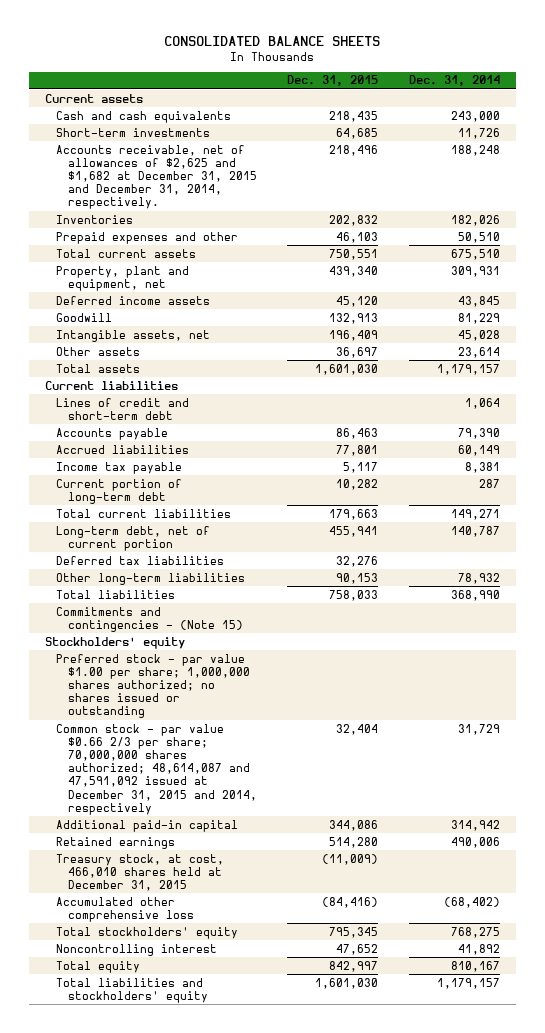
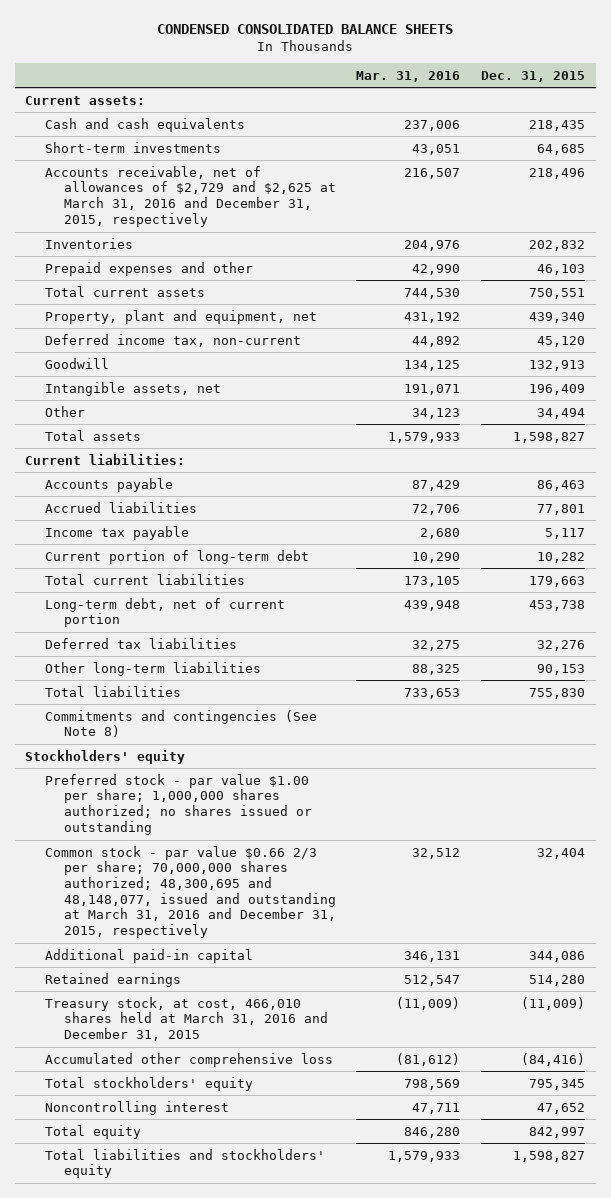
- CONSOLIDATED BALANCE SHEETS
+ CONDENSED CONSOLIDATED BALANCE SHEETS
- | Dec. 31, 2015 | Dec. 31, 2014
+ | Mar. 31, 2016 | Dec. 31, 2015
- Current assets
+ Current assets:
- Accounts receivable, net of allowances of $2,625 and $1,682 at December 31, 2015 and December 31, 2014, respectively. | 218,496 | 188,248
+ Accounts receivable, net of allowances of $2,729 and $2,625 at March 31, 2016 and December 31, 2015, respectively | 216,507 | 218,496
- Deferred income assets | 45,120 | 43,845
+ Deferred income tax, non-current | 44,892 | 45,120
- Other assets | 36,697 | 23,614
- Total assets | 1,601,030 | 1,179,157
- Current liabilities
- Lines of credit and short-term debt | | 1,064
+ Other | 34,123 | 34,494
+ Total assets | 1,579,933 | 1,598,827
+ Current liabilities:
- Long-term debt, net of current portion | 455,941 | 140,787
+ Long-term debt, net of current portion | 439,948 | 453,738
- Total liabilities | 758,033 | 368,990
- Commitments and contingencies - (Note 15)
+ Total liabilities | 733,653 | 755,830
+ Commitments and contingencies (See Note 8)
- Common stock - par value $0.66 2/3 per share; 70,000,000 shares authorized; 48,614,087 and 47,591,092 issued at December 31, 2015 and 2014, respectively | 32,404 | 31,729
+ Common stock - par value $0.66 2/3 per share; 70,000,000 shares authorized; 48,300,695 and 48,148,077, issued and outstanding at March 31, 2016 and December 31, 2015, respectively | 32,512 | 32,404
- Treasury stock, at cost, 466,010 shares held at December 31, 2015 | (11,009) |
+ Treasury stock, at cost, 466,010 shares held at March 31, 2016 and December 31, 2015 | (11,009) | (11,009)
- Total liabilities and stockholders' equity | 1,601,030 | 1,179,157
+ Total liabilities and stockholders' equity | 1,579,933 | 1,598,827

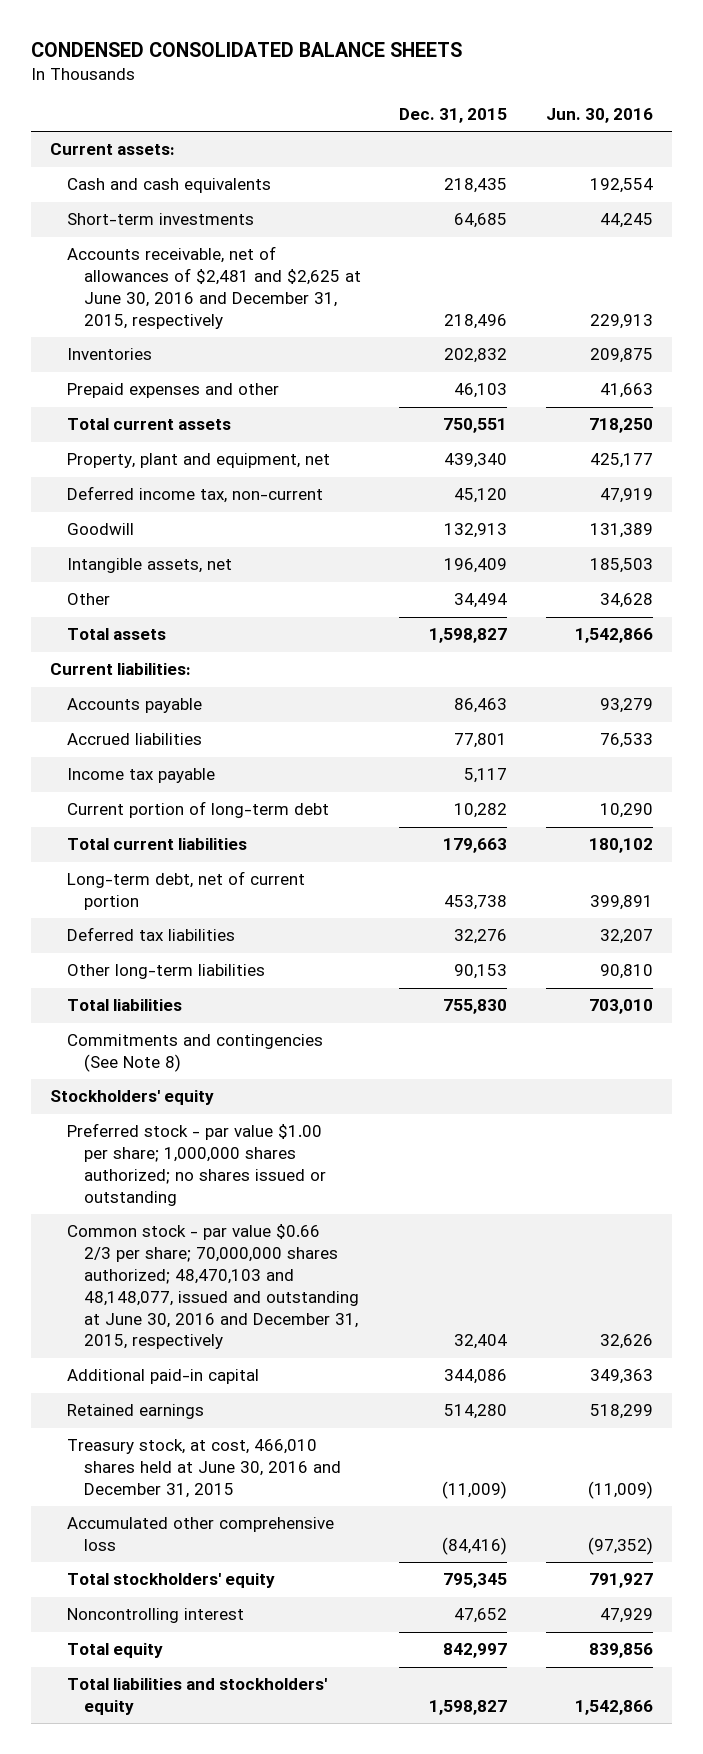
- | Mar. 31, 2016 | Dec. 31, 2015
+ | Dec. 31, 2015 | Jun. 30, 2016
- Accounts receivable, net of allowances of $2,729 and $2,625 at March 31, 2016 and December 31, 2015, respectively | 216,507 | 218,496
+ Accounts receivable, net of allowances of $2,481 and $2,625 at June 30, 2016 and December 31, 2015, respectively | 218,496 | 229,913
- Common stock - par value $0.66 2/3 per share; 70,000,000 shares authorized; 48,300,695 and 48,148,077, issued and outstanding at March 31, 2016 and December 31, 2015, respectively | 32,512 | 32,404
+ Common stock - par value $0.66 2/3 per share; 70,000,000 shares authorized; 48,470,103 and 48,148,077, issued and outstanding at June 30, 2016 and December 31, 2015, respectively | 32,404 | 32,626
- Treasury stock, at cost, 466,010 shares held at March 31, 2016 and December 31, 2015 | (11,009) | (11,009)
+ Treasury stock, at cost, 466,010 shares held at June 30, 2016 and December 31, 2015 | (11,009) | (11,009)

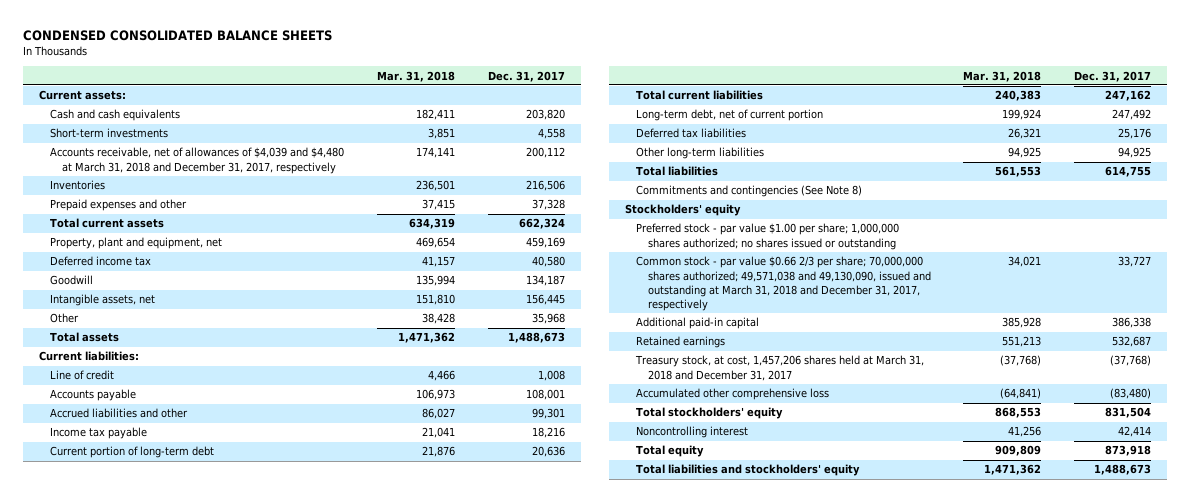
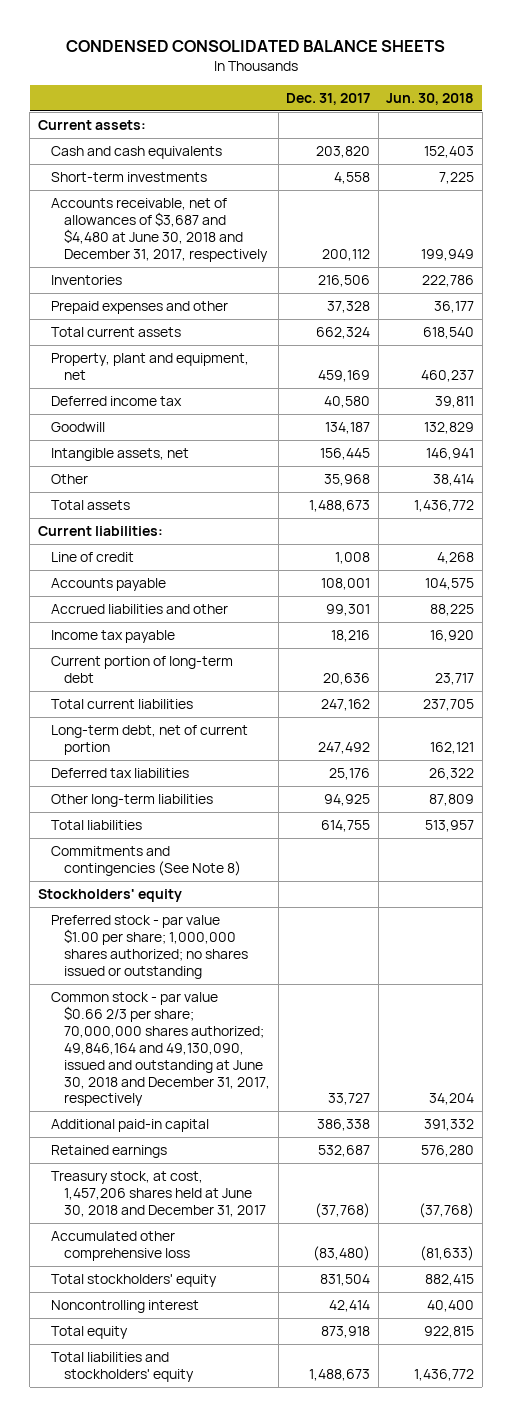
- | Mar. 31, 2018 | Dec. 31, 2017
+ | Dec. 31, 2017 | Jun. 30, 2018
- Accounts receivable, net of allowances of $4,039 and $4,480 at March 31, 2018 and December 31, 2017, respectively | 174,141 | 200,112
+ Accounts receivable, net of allowances of $3,687 and $4,480 at June 30, 2018 and December 31, 2017, respectively | 200,112 | 199,949
- Common stock - par value $0.66 2/3 per share; 70,000,000 shares authorized; 49,571,038 and 49,130,090, issued and outstanding at March 31, 2018 and December 31, 2017, respectively | 34,021 | 33,727
+ Common stock - par value $0.66 2/3 per share; 70,000,000 shares authorized; 49,846,164 and 49,130,090, issued and outstanding at June 30, 2018 and December 31, 2017, respectively | 33,727 | 34,204
- Treasury stock, at cost, 1,457,206 shares held at March 31, 2018 and December 31, 2017 | (37,768) | (37,768)
+ Treasury stock, at cost, 1,457,206 shares held at June 30, 2018 and December 31, 2017 | (37,768) | (37,768)

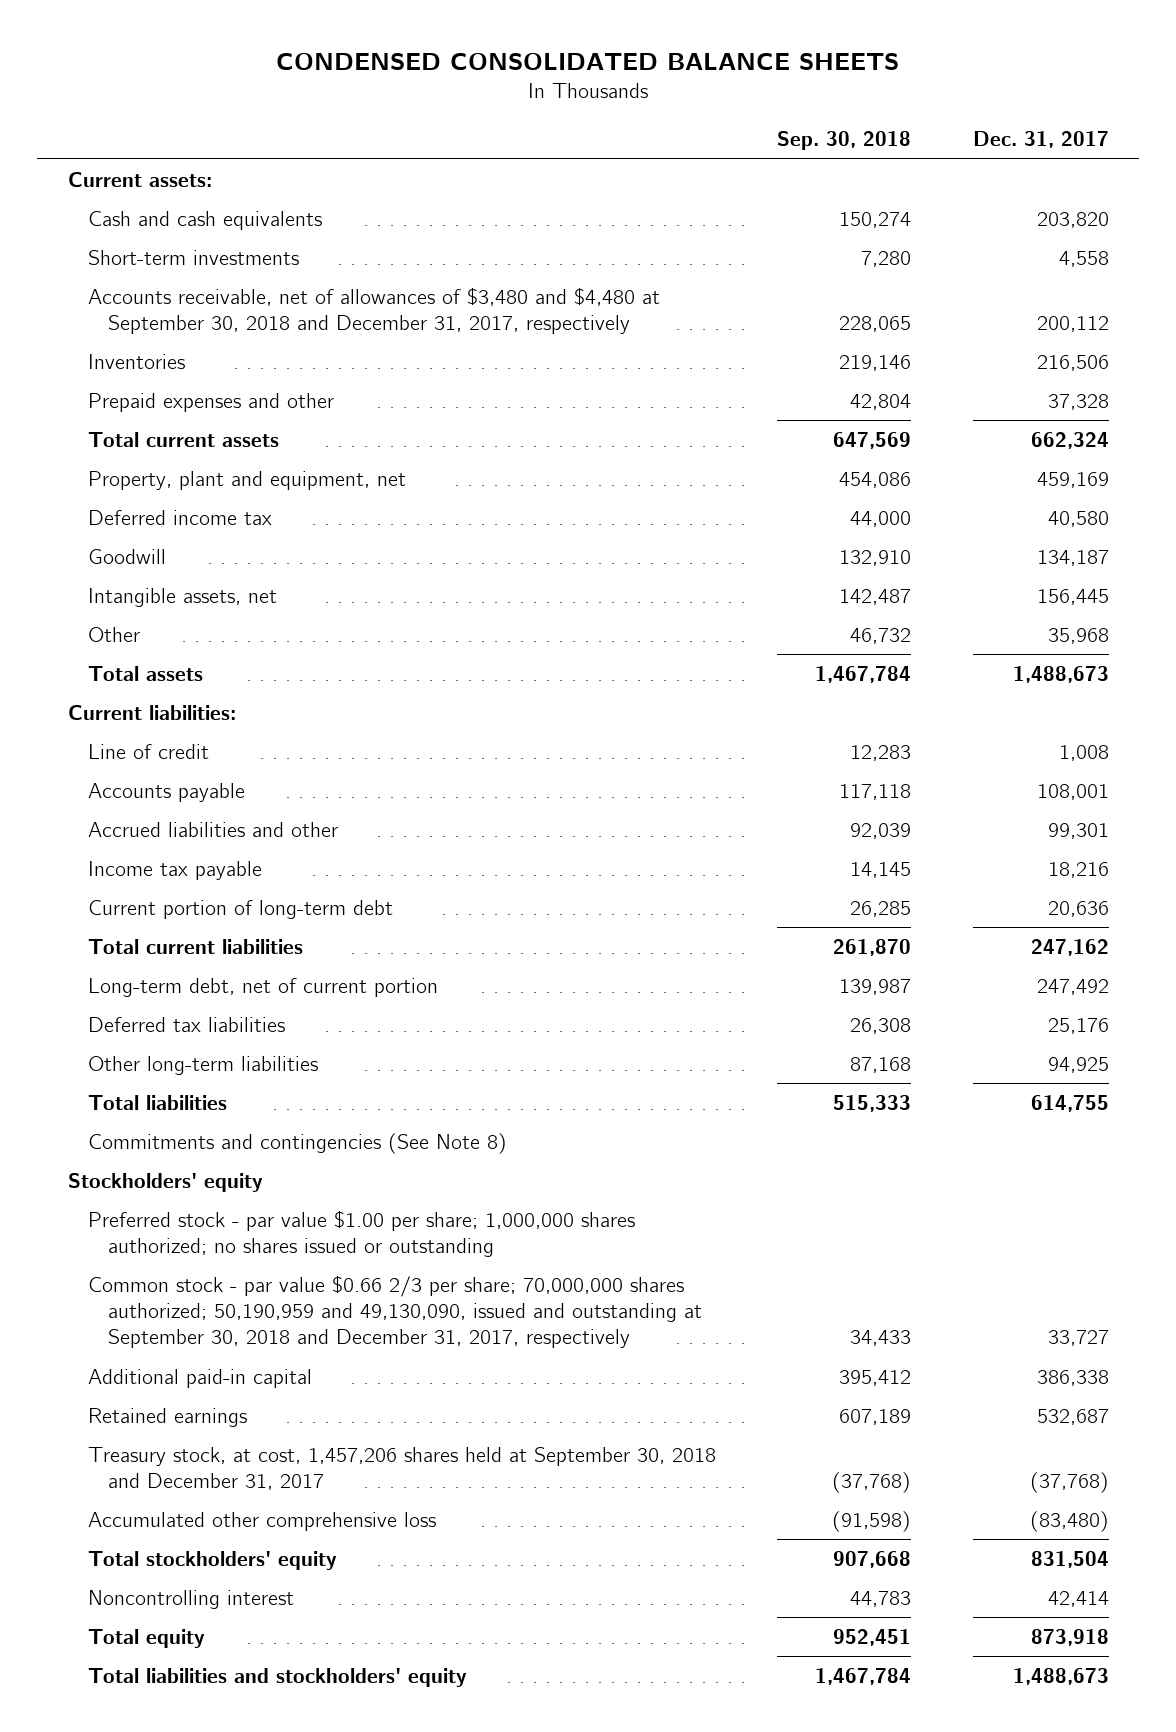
- | Dec. 31, 2017 | Jun. 30, 2018
+ | Sep. 30, 2018 | Dec. 31, 2017
- Accounts receivable, net of allowances of $3,687 and $4,480 at June 30, 2018 and December 31, 2017, respectively | 200,112 | 199,949
+ Accounts receivable, net of allowances of $3,480 and $4,480 at September 30, 2018 and December 31, 2017, respectively | 228,065 | 200,112
- Common stock - par value $0.66 2/3 per share; 70,000,000 shares authorized; 49,846,164 and 49,130,090, issued and outstanding at June 30, 2018 and December 31, 2017, respectively | 33,727 | 34,204
+ Common stock - par value $0.66 2/3 per share; 70,000,000 shares authorized; 50,190,959 and 49,130,090, issued and outstanding at September 30, 2018 and December 31, 2017, respectively | 34,433 | 33,727
- Treasury stock, at cost, 1,457,206 shares held at June 30, 2018 and December 31, 2017 | (37,768) | (37,768)
+ Treasury stock, at cost, 1,457,206 shares held at September 30, 2018 and December 31, 2017 | (37,768) | (37,768)

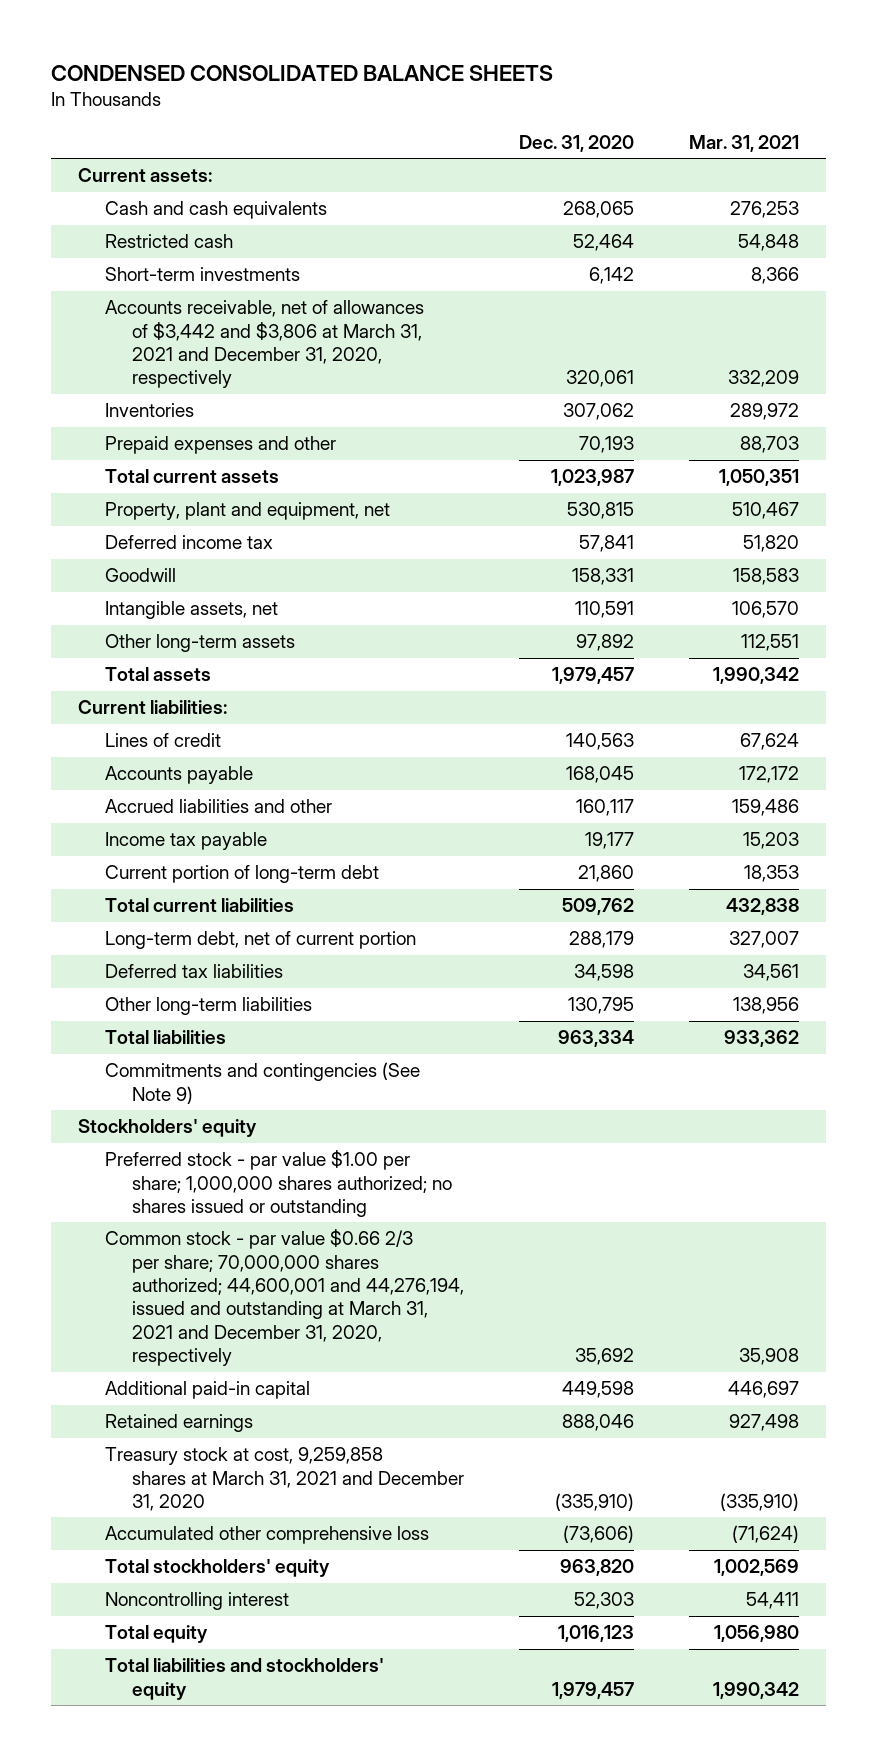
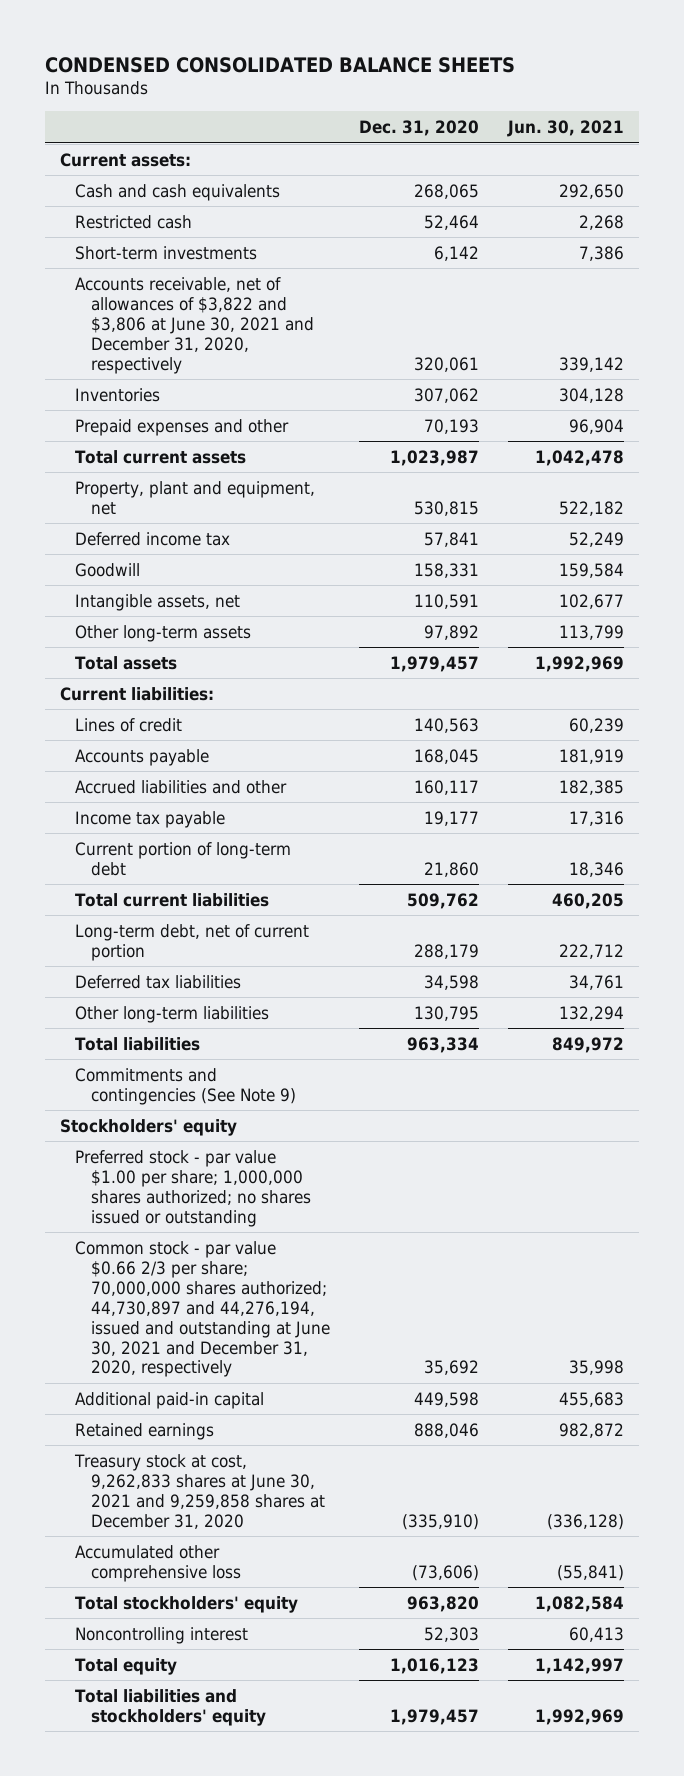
- | Dec. 31, 2020 | Mar. 31, 2021
+ | Dec. 31, 2020 | Jun. 30, 2021
- Accounts receivable, net of allowances of $3,442 and $3,806 at March 31, 2021 and December 31, 2020, respectively | 320,061 | 332,209
+ Accounts receivable, net of allowances of $3,822 and $3,806 at June 30, 2021 and December 31, 2020, respectively | 320,061 | 339,142
- Common stock - par value $0.66 2/3 per share; 70,000,000 shares authorized; 44,600,001 and 44,276,194, issued and outstanding at March 31, 2021 and December 31, 2020, respectively | 35,692 | 35,908
+ Common stock - par value $0.66 2/3 per share; 70,000,000 shares authorized; 44,730,897 and 44,276,194, issued and outstanding at June 30, 2021 and December 31, 2020, respectively | 35,692 | 35,998
- Treasury stock at cost, 9,259,858 shares at March 31, 2021 and December 31, 2020 | (335,910) | (335,910)
+ Treasury stock at cost, 9,262,833 shares at June 30, 2021 and 9,259,858 shares at December 31, 2020 | (335,910) | (336,128)

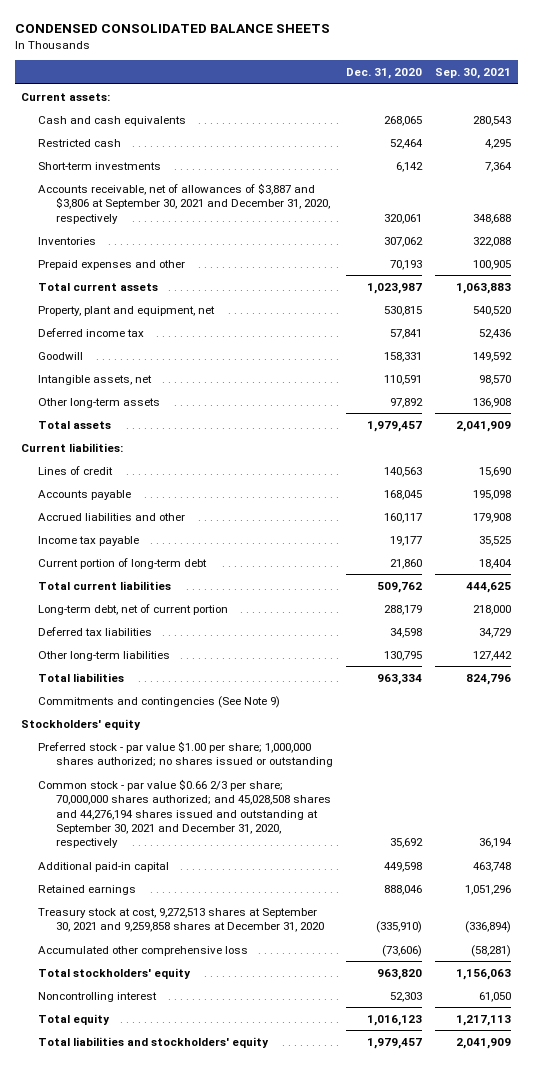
- | Dec. 31, 2020 | Jun. 30, 2021
+ | Dec. 31, 2020 | Sep. 30, 2021
- Accounts receivable, net of allowances of $3,822 and $3,806 at June 30, 2021 and December 31, 2020, respectively | 320,061 | 339,142
+ Accounts receivable, net of allowances of $3,887 and $3,806 at September 30, 2021 and December 31, 2020, respectively | 320,061 | 348,688
- Common stock - par value $0.66 2/3 per share; 70,000,000 shares authorized; 44,730,897 and 44,276,194, issued and outstanding at June 30, 2021 and December 31, 2020, respectively | 35,692 | 35,998
+ Common stock - par value $0.66 2/3 per share; 70,000,000 shares authorized; and 45,028,508 shares and 44,276,194 shares issued and outstanding at September 30, 2021 and December 31, 2020, respectively | 35,692 | 36,194
- Treasury stock at cost, 9,262,833 shares at June 30, 2021 and 9,259,858 shares at December 31, 2020 | (335,910) | (336,128)
+ Treasury stock at cost, 9,272,513 shares at September 30, 2021 and 9,259,858 shares at December 31, 2020 | (335,910) | (336,894)

